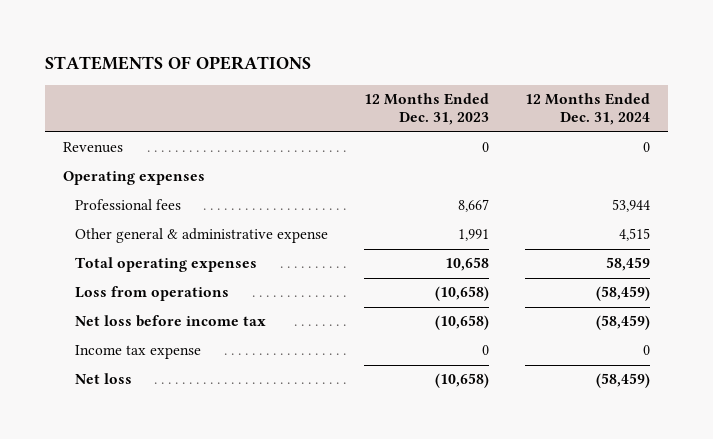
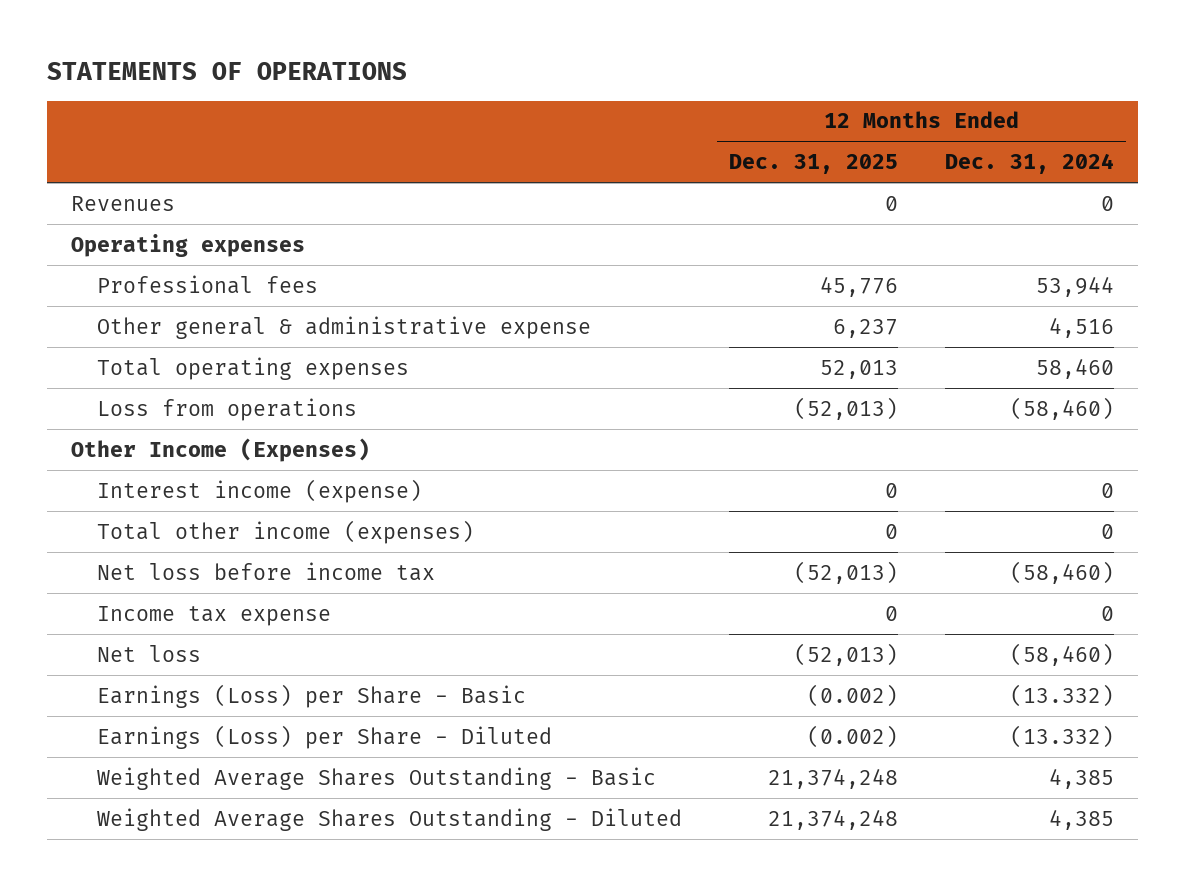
- | 12 Months Ended Dec. 31, 2023 | 12 Months Ended Dec. 31, 2024
+ | 12 Months Ended Dec. 31, 2025 | 12 Months Ended Dec. 31, 2024
- Other general & administrative expense | 1,991 | 4,515
- Total operating expenses | 10,658 | 58,459
- Loss from operations | (10,658) | (58,459)
- Net loss before income tax | (10,658) | (58,459)
+ Other general & administrative expense | 6,237 | 4,516
+ Total operating expenses | 52,013 | 58,460
+ Loss from operations | (52,013) | (58,460)
+ Other Income (Expenses)
+ Interest income (expense) | 0 | 0
+ Total other income (expenses) | 0 | 0
+ Net loss before income tax | (52,013) | (58,460)
- Net loss | (10,658) | (58,459)
+ Net loss | (52,013) | (58,460)
+ Earnings (Loss) per Share - Basic | (0.002) | (13.332)
+ Earnings (Loss) per Share - Diluted | (0.002) | (13.332)
+ Weighted Average Shares Outstanding - Basic | 21,374,248 | 4,385
+ Weighted Average Shares Outstanding - Diluted | 21,374,248 | 4,385

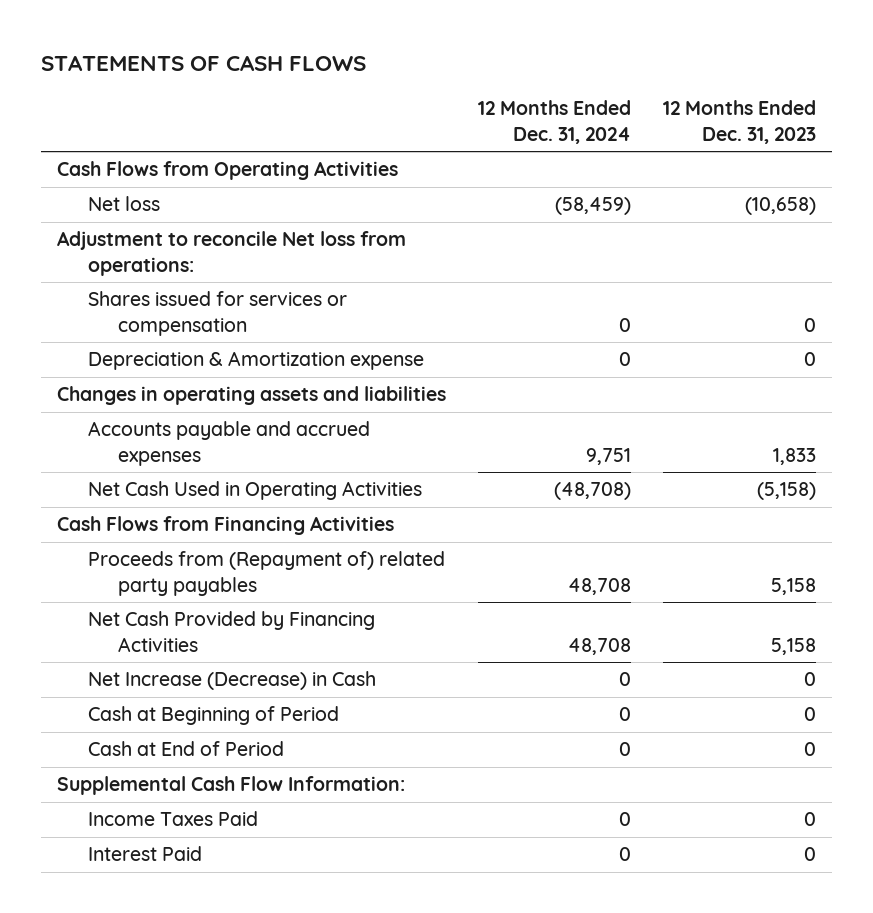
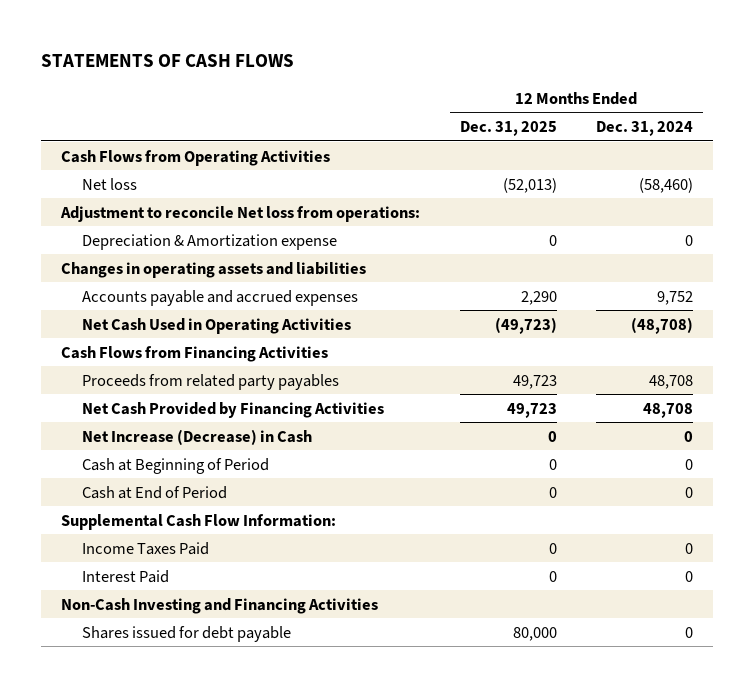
- | 12 Months Ended Dec. 31, 2024 | 12 Months Ended Dec. 31, 2023
+ | 12 Months Ended Dec. 31, 2025 | 12 Months Ended Dec. 31, 2024
- Net loss | (58,459) | (10,658)
+ Net loss | (52,013) | (58,460)
- Shares issued for services or compensation | 0 | 0
- Accounts payable and accrued expenses | 9,751 | 1,833
+ Accounts payable and accrued expenses | 2,290 | 9,752
- Proceeds from (Repayment of) related party payables | 48,708 | 5,158
+ Proceeds from related party payables | 49,723 | 48,708
+ Non-Cash Investing and Financing Activities
+ Shares issued for debt payable | 80,000 | 0

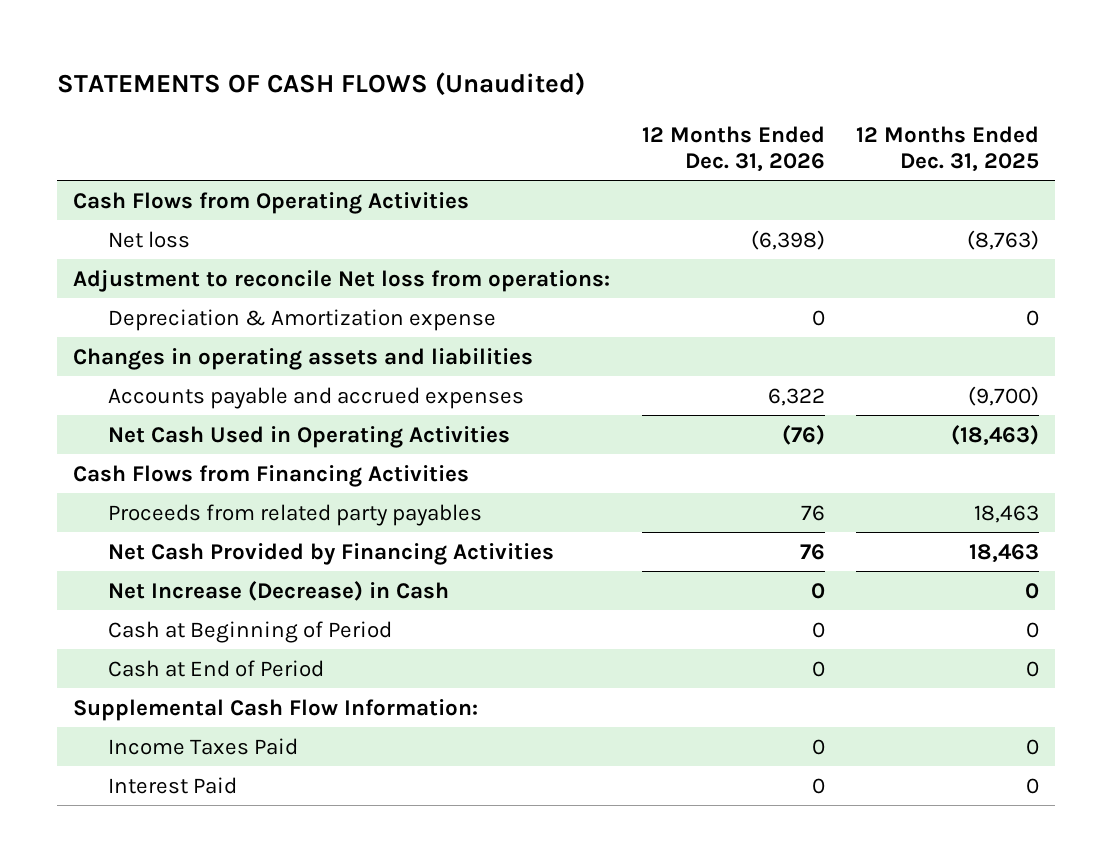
- STATEMENTS OF CASH FLOWS
+ STATEMENTS OF CASH FLOWS (Unaudited)
- | 12 Months Ended Dec. 31, 2025 | 12 Months Ended Dec. 31, 2024
+ | 12 Months Ended Dec. 31, 2026 | 12 Months Ended Dec. 31, 2025
- Net loss | (52,013) | (58,460)
+ Net loss | (6,398) | (8,763)
- Accounts payable and accrued expenses | 2,290 | 9,752
- Net Cash Used in Operating Activities | (49,723) | (48,708)
+ Accounts payable and accrued expenses | 6,322 | (9,700)
+ Net Cash Used in Operating Activities | (76) | (18,463)
- Proceeds from related party payables | 49,723 | 48,708
- Net Cash Provided by Financing Activities | 49,723 | 48,708
+ Proceeds from related party payables | 76 | 18,463
+ Net Cash Provided by Financing Activities | 76 | 18,463
- Non-Cash Investing and Financing Activities
- Shares issued for debt payable | 80,000 | 0

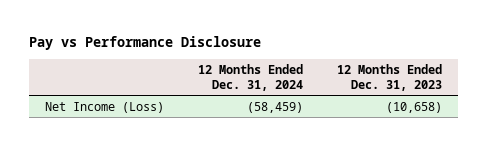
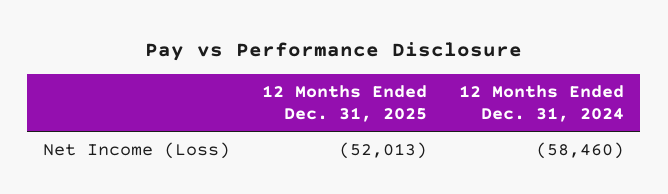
- | 12 Months Ended Dec. 31, 2024 | 12 Months Ended Dec. 31, 2023
+ | 12 Months Ended Dec. 31, 2025 | 12 Months Ended Dec. 31, 2024
- Net Income (Loss) | (58,459) | (10,658)
+ Net Income (Loss) | (52,013) | (58,460)

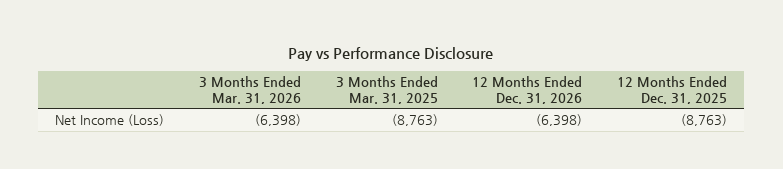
- | 12 Months Ended Dec. 31, 2025 | 12 Months Ended Dec. 31, 2024
+ | 3 Months Ended Mar. 31, 2026 | 3 Months Ended Mar. 31, 2025 | 12 Months Ended Dec. 31, 2026 | 12 Months Ended Dec. 31, 2025
- Net Income (Loss) | (52,013) | (58,460)
+ Net Income (Loss) | (6,398) | (8,763) | (6,398) | (8,763)

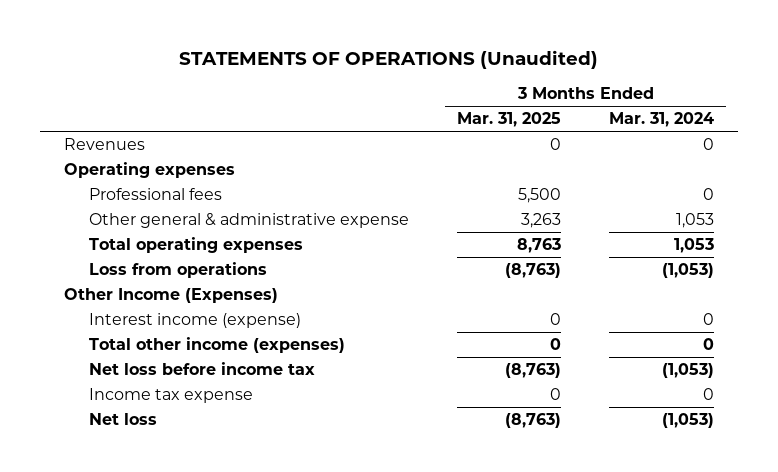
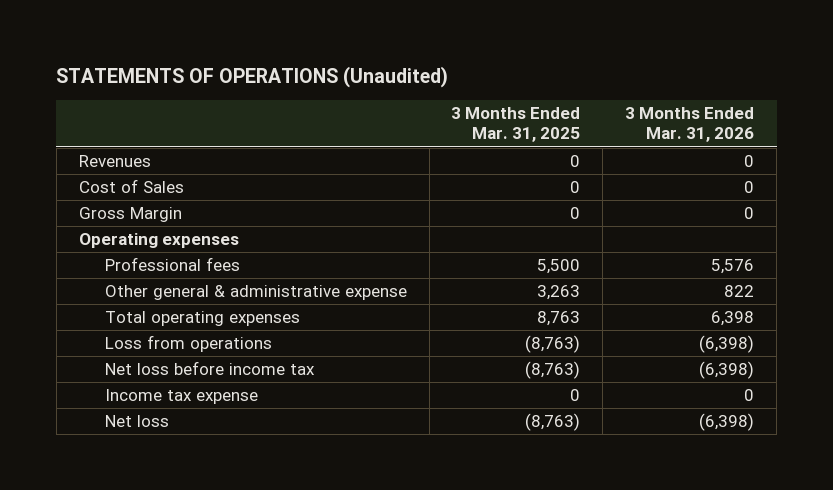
- | 3 Months Ended Mar. 31, 2025 | 3 Months Ended Mar. 31, 2024
+ | 3 Months Ended Mar. 31, 2025 | 3 Months Ended Mar. 31, 2026
+ Cost of Sales | 0 | 0
+ Gross Margin | 0 | 0
- Other Income (Expenses)
- Interest income (expense) | 0 | 0
- Total other income (expenses) | 0 | 0

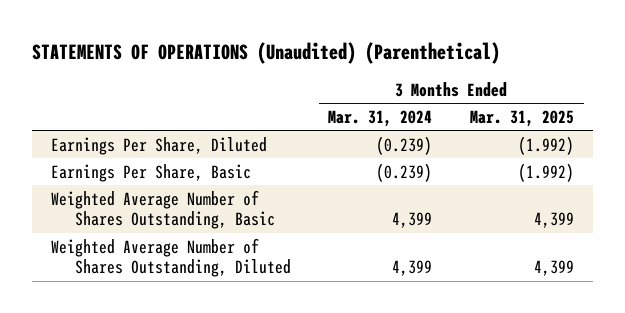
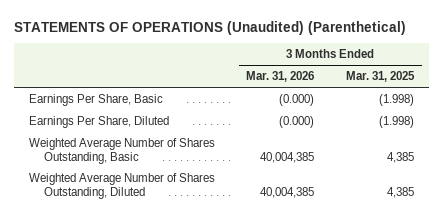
- | 3 Months Ended Mar. 31, 2024 | 3 Months Ended Mar. 31, 2025
+ | 3 Months Ended Mar. 31, 2026 | 3 Months Ended Mar. 31, 2025
- Earnings Per Share, Diluted | (0.239) | (1.992)
- Earnings Per Share, Basic | (0.239) | (1.992)
- Weighted Average Number of Shares Outstanding, Basic | 4,399 | 4,399
- Weighted Average Number of Shares Outstanding, Diluted | 4,399 | 4,399
+ Earnings Per Share, Basic | (0.000) | (1.998)
+ Earnings Per Share, Diluted | (0.000) | (1.998)
+ Weighted Average Number of Shares Outstanding, Basic | 40,004,385 | 4,385
+ Weighted Average Number of Shares Outstanding, Diluted | 40,004,385 | 4,385

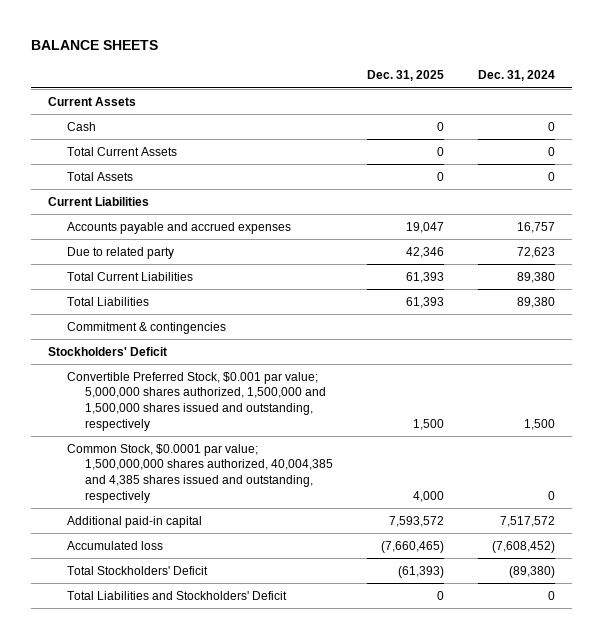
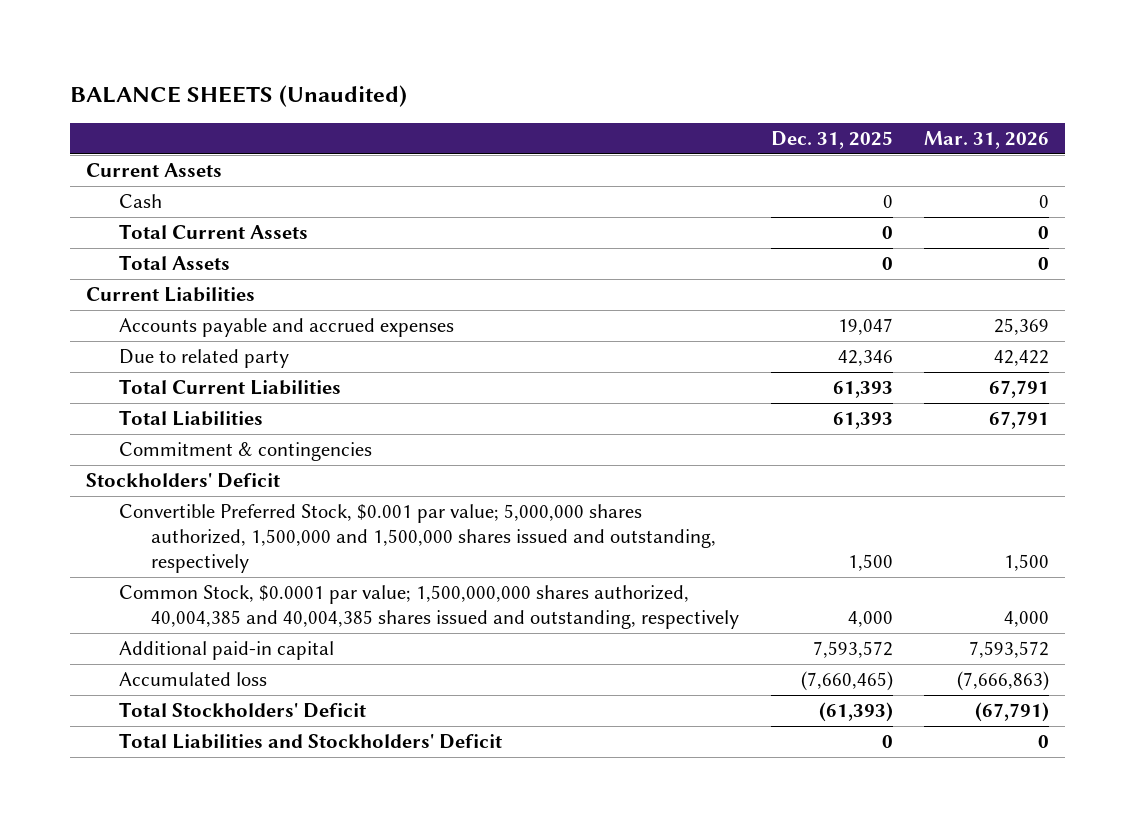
- BALANCE SHEETS
+ BALANCE SHEETS (Unaudited)
- | Dec. 31, 2025 | Dec. 31, 2024
+ | Dec. 31, 2025 | Mar. 31, 2026
- Common Stock, $0.0001 par value; 1,500,000,000 shares authorized, 40,004,385 and 4,385 shares issued and outstanding, respectively | 4,000 | 0
+ Common Stock, $0.0001 par value; 1,500,000,000 shares authorized, 40,004,385 and 40,004,385 shares issued and outstanding, respectively | 4,000 | 4,000

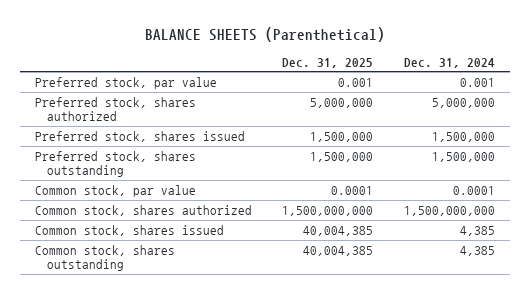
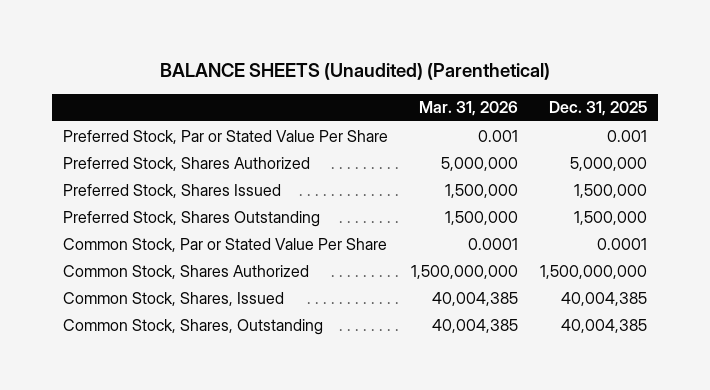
- BALANCE SHEETS (Parenthetical)
+ BALANCE SHEETS (Unaudited) (Parenthetical)
- | Dec. 31, 2025 | Dec. 31, 2024
+ | Mar. 31, 2026 | Dec. 31, 2025
- Preferred stock, par value | 0.001 | 0.001
- Preferred stock, shares authorized | 5,000,000 | 5,000,000
- Preferred stock, shares issued | 1,500,000 | 1,500,000
- Preferred stock, shares outstanding | 1,500,000 | 1,500,000
- Common stock, par value | 0.0001 | 0.0001
- Common stock, shares authorized | 1,500,000,000 | 1,500,000,000
- Common stock, shares issued | 40,004,385 | 4,385
- Common stock, shares outstanding | 40,004,385 | 4,385
+ Preferred Stock, Par or Stated Value Per Share | 0.001 | 0.001
+ Preferred Stock, Shares Authorized | 5,000,000 | 5,000,000
+ Preferred Stock, Shares Issued | 1,500,000 | 1,500,000
+ Preferred Stock, Shares Outstanding | 1,500,000 | 1,500,000
+ Common Stock, Par or Stated Value Per Share | 0.0001 | 0.0001
+ Common Stock, Shares Authorized | 1,500,000,000 | 1,500,000,000
+ Common Stock, Shares, Issued | 40,004,385 | 40,004,385
+ Common Stock, Shares, Outstanding | 40,004,385 | 40,004,385

